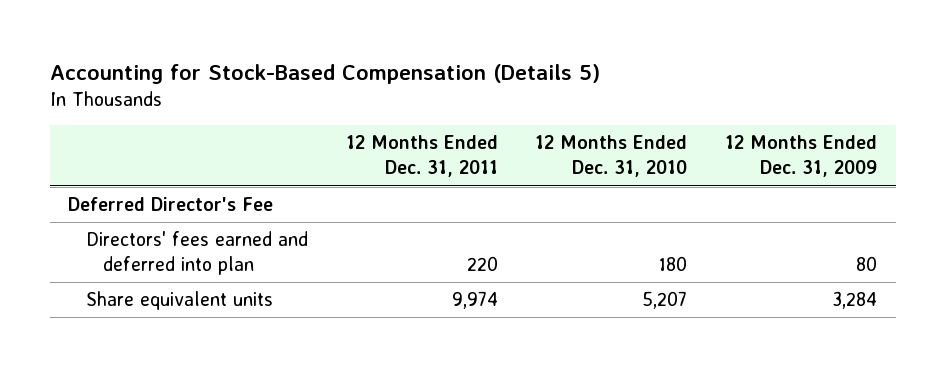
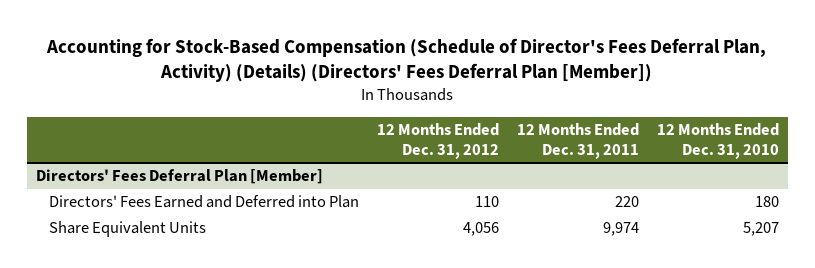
- Accounting for Stock-Based Compensation (Details 5)
+ Accounting for Stock-Based Compensation (Schedule of Director's Fees Deferral Plan, Activity) (Details) (Directors' Fees Deferral Plan [Member])
- | 12 Months Ended Dec. 31, 2011 | 12 Months Ended Dec. 31, 2010 | 12 Months Ended Dec. 31, 2009
+ | 12 Months Ended Dec. 31, 2012 | 12 Months Ended Dec. 31, 2011 | 12 Months Ended Dec. 31, 2010
- Deferred Director's Fee
- Directors' fees earned and deferred into plan | 220 | 180 | 80
- Share equivalent units | 9,974 | 5,207 | 3,284
+ Directors' Fees Deferral Plan [Member]
+ Directors' Fees Earned and Deferred into Plan | 110 | 220 | 180
+ Share Equivalent Units | 4,056 | 9,974 | 5,207

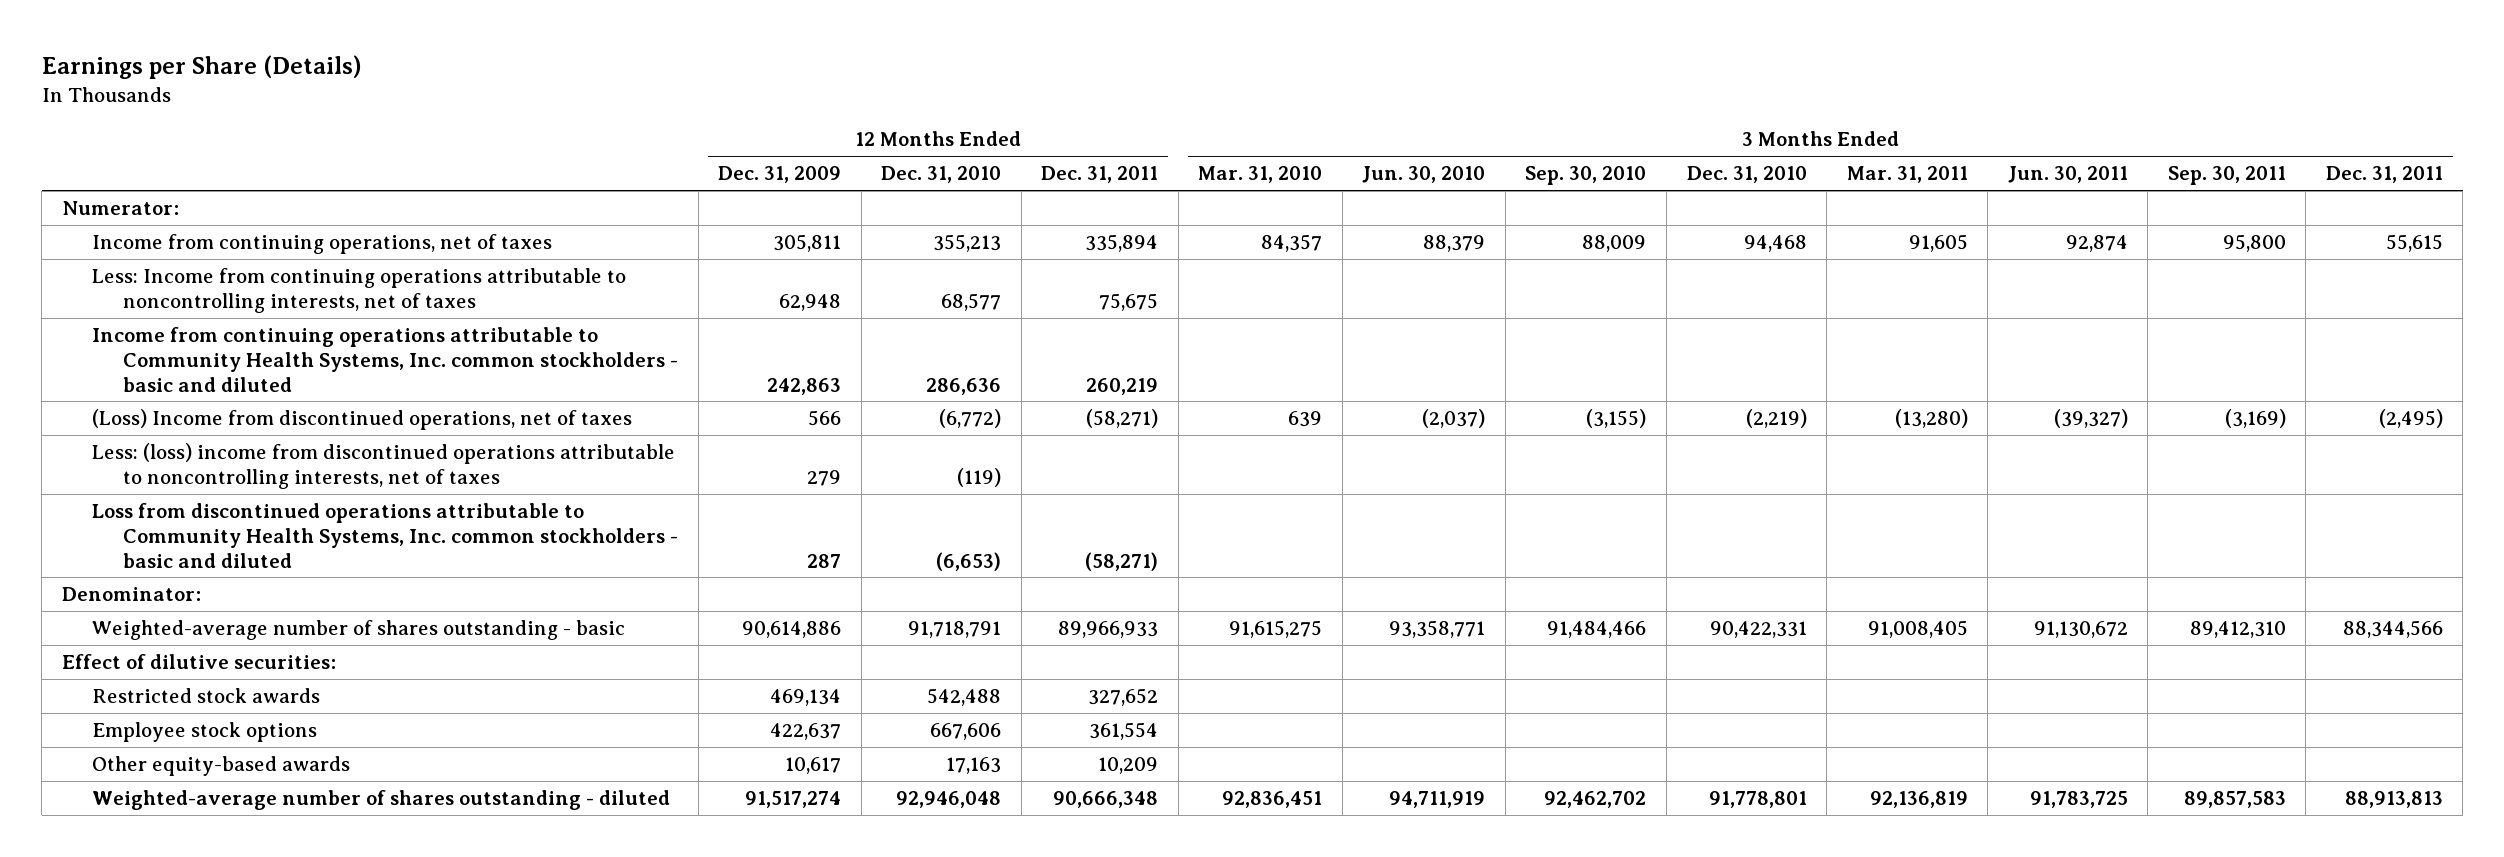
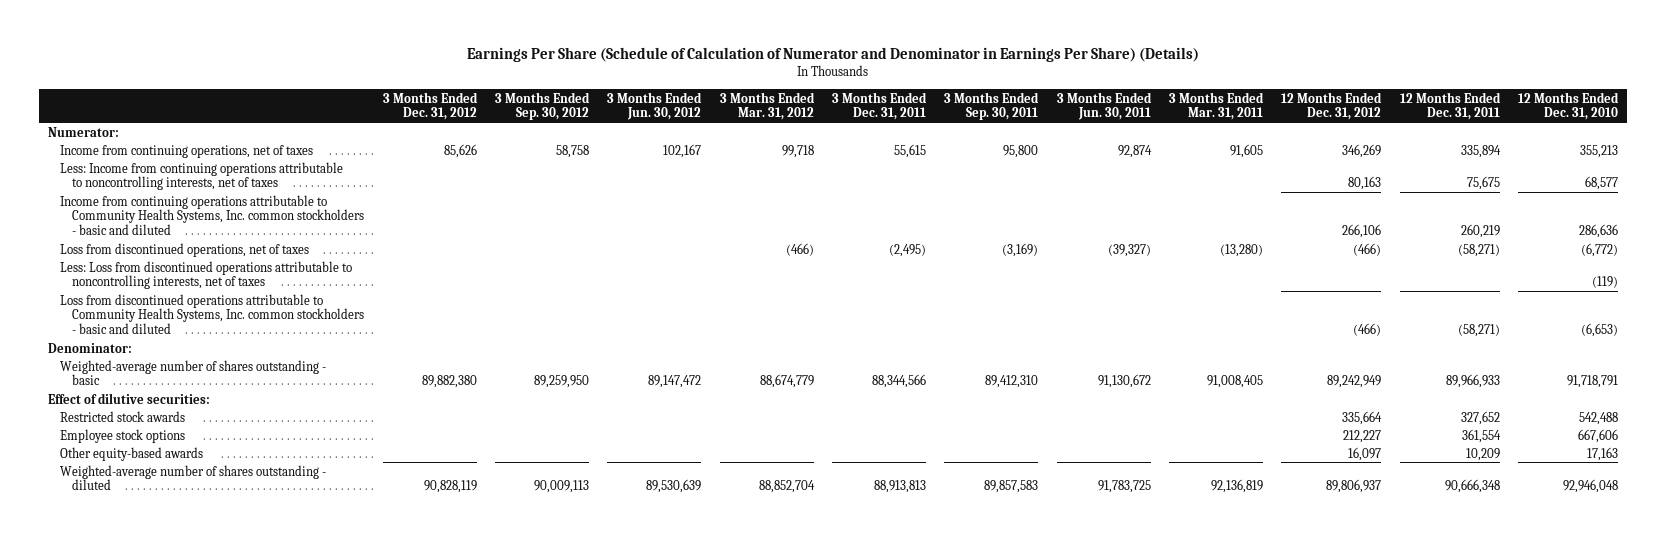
- Earnings per Share (Details)
+ Earnings Per Share (Schedule of Calculation of Numerator and Denominator in Earnings Per Share) (Details)
- | 12 Months Ended Dec. 31, 2009 | 12 Months Ended Dec. 31, 2010 | 12 Months Ended Dec. 31, 2011 | 3 Months Ended Mar. 31, 2010 | 3 Months Ended Jun. 30, 2010 | 3 Months Ended Sep. 30, 2010 | 3 Months Ended Dec. 31, 2010 | 3 Months Ended Mar. 31, 2011 | 3 Months Ended Jun. 30, 2011 | 3 Months Ended Sep. 30, 2011 | 3 Months Ended Dec. 31, 2011
+ | 3 Months Ended Dec. 31, 2012 | 3 Months Ended Sep. 30, 2012 | 3 Months Ended Jun. 30, 2012 | 3 Months Ended Mar. 31, 2012 | 3 Months Ended Dec. 31, 2011 | 3 Months Ended Sep. 30, 2011 | 3 Months Ended Jun. 30, 2011 | 3 Months Ended Mar. 31, 2011 | 12 Months Ended Dec. 31, 2012 | 12 Months Ended Dec. 31, 2011 | 12 Months Ended Dec. 31, 2010
- (Loss) Income from discontinued operations, net of taxes | 566 | (6,772) | (58,271) | 639 | (2,037) | (3,155) | (2,219) | (13,280) | (39,327) | (3,169) | (2,495)
- Less: (loss) income from discontinued operations attributable to noncontrolling interests, net of taxes | 279 | (119) | | | | | | | | |
+ Loss from discontinued operations, net of taxes | | | | (466) | (2,495) | (3,169) | (39,327) | (13,280) | (466) | (58,271) | (6,772)
+ Less: Loss from discontinued operations attributable to noncontrolling interests, net of taxes | | | | | | | | | | | (119)

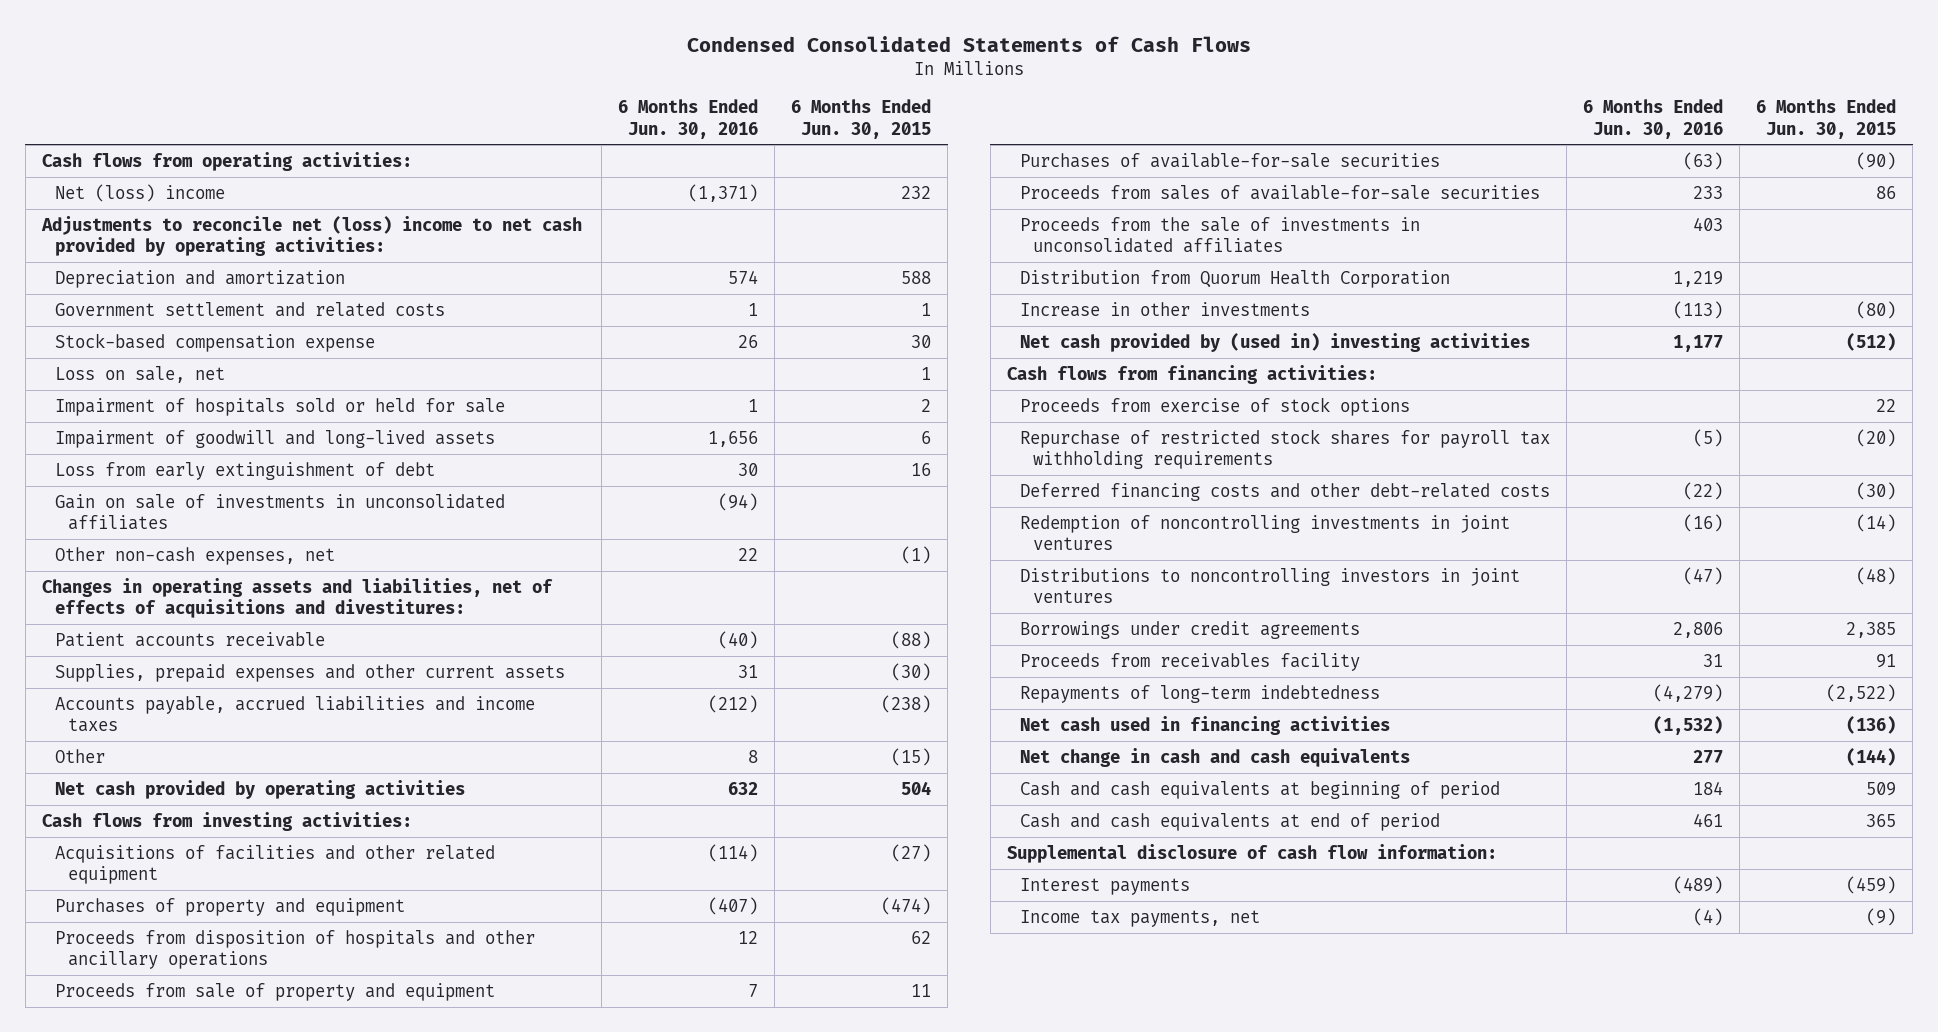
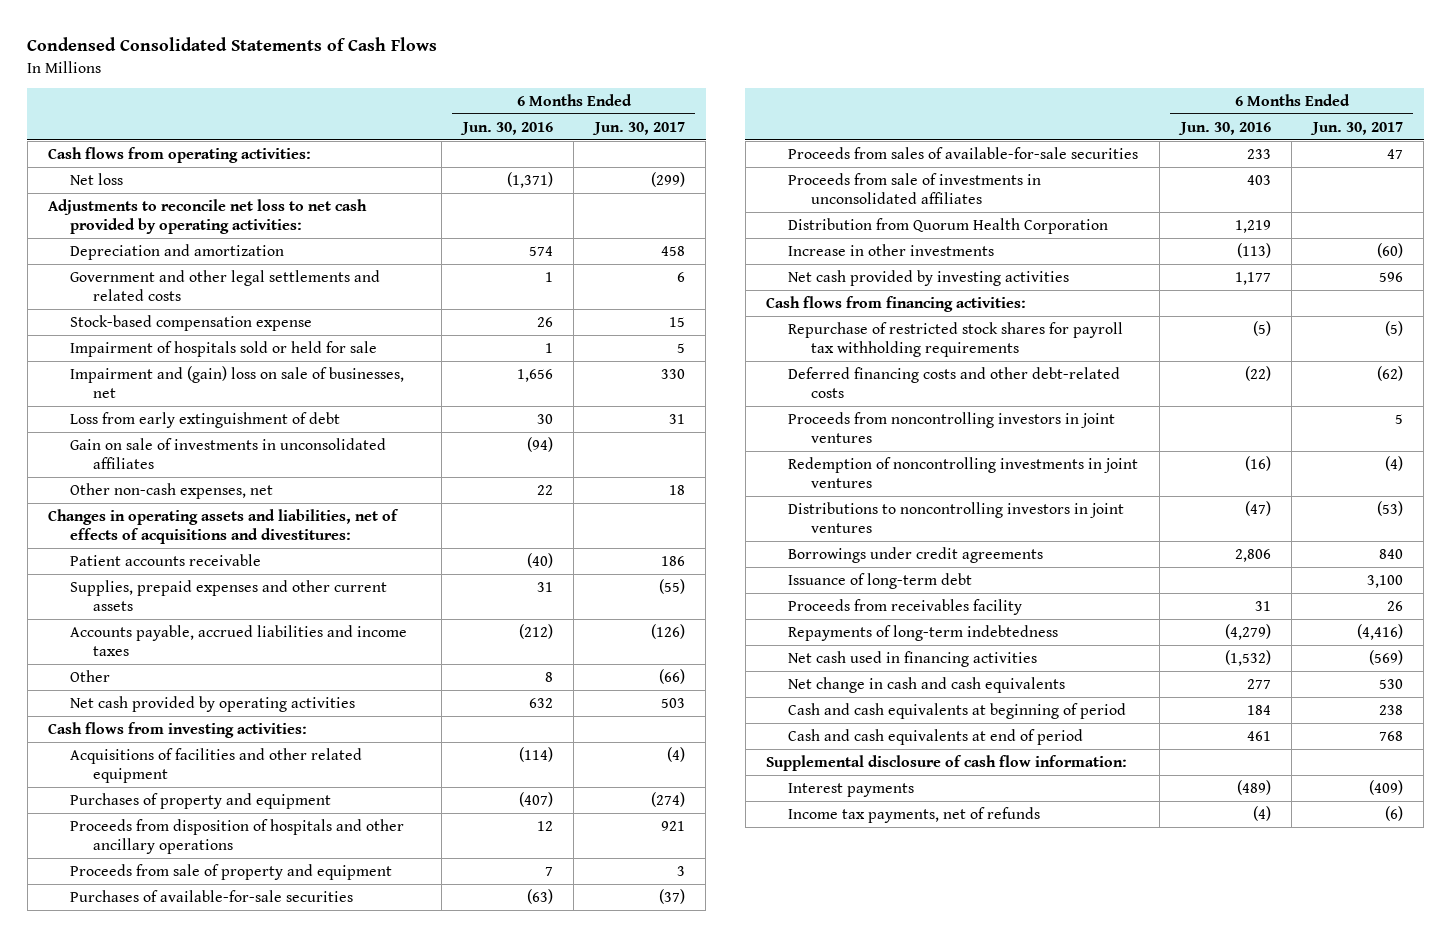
- | 6 Months Ended Jun. 30, 2016 | 6 Months Ended Jun. 30, 2015
+ | 6 Months Ended Jun. 30, 2016 | 6 Months Ended Jun. 30, 2017
- Net (loss) income | (1,371) | 232
- Adjustments to reconcile net (loss) income to net cash provided by operating activities:
+ Net loss | (1,371) | (299)
+ Adjustments to reconcile net loss to net cash provided by operating activities:
- Government settlement and related costs | 1 | 1
+ Government and other legal settlements and related costs | 1 | 6
- Loss on sale, net | | 1
- Impairment of goodwill and long-lived assets | 1,656 | 6
+ Impairment and (gain) loss on sale of businesses, net | 1,656 | 330
- Proceeds from the sale of investments in unconsolidated affiliates | 403 |
+ Proceeds from sale of investments in unconsolidated affiliates | 403 |
- Net cash provided by (used in) investing activities | 1,177 | (512)
+ Net cash provided by investing activities | 1,177 | 596
- Proceeds from exercise of stock options | | 22
+ Proceeds from noncontrolling investors in joint ventures | | 5
+ Issuance of long-term debt | | 3,100
- Income tax payments, net | (4) | (9)
+ Income tax payments, net of refunds | (4) | (6)

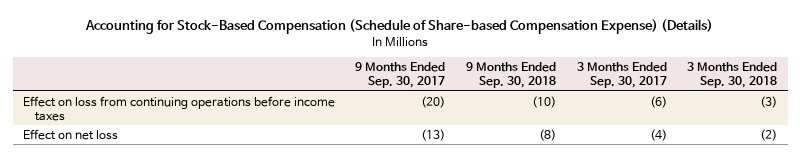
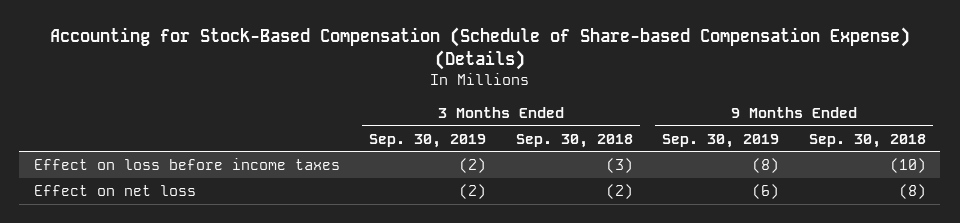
- | 9 Months Ended Sep. 30, 2017 | 9 Months Ended Sep. 30, 2018 | 3 Months Ended Sep. 30, 2017 | 3 Months Ended Sep. 30, 2018
+ | 3 Months Ended Sep. 30, 2019 | 3 Months Ended Sep. 30, 2018 | 9 Months Ended Sep. 30, 2019 | 9 Months Ended Sep. 30, 2018
- Effect on loss from continuing operations before income taxes | (20) | (10) | (6) | (3)
+ Effect on loss before income taxes | (2) | (3) | (8) | (10)

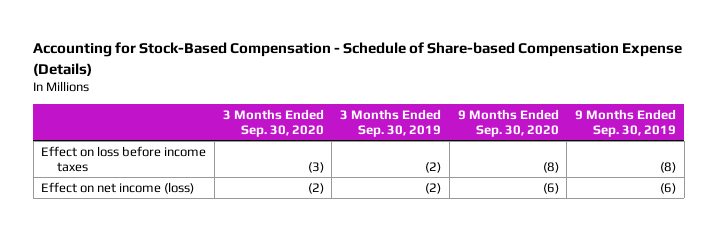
- Accounting for Stock-Based Compensation (Schedule of Share-based Compensation Expense) (Details)
+ Accounting for Stock-Based Compensation - Schedule of Share-based Compensation Expense (Details)
- | 3 Months Ended Sep. 30, 2019 | 3 Months Ended Sep. 30, 2018 | 9 Months Ended Sep. 30, 2019 | 9 Months Ended Sep. 30, 2018
+ | 3 Months Ended Sep. 30, 2020 | 3 Months Ended Sep. 30, 2019 | 9 Months Ended Sep. 30, 2020 | 9 Months Ended Sep. 30, 2019
- Effect on net loss | (2) | (2) | (6) | (8)
+ Effect on net income (loss) | (2) | (2) | (6) | (6)

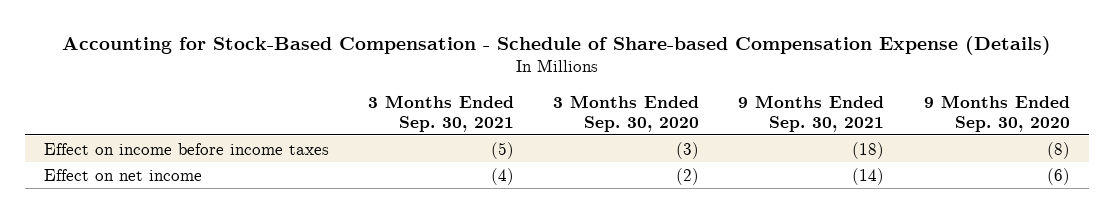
- | 3 Months Ended Sep. 30, 2020 | 3 Months Ended Sep. 30, 2019 | 9 Months Ended Sep. 30, 2020 | 9 Months Ended Sep. 30, 2019
+ | 3 Months Ended Sep. 30, 2021 | 3 Months Ended Sep. 30, 2020 | 9 Months Ended Sep. 30, 2021 | 9 Months Ended Sep. 30, 2020
- Effect on loss before income taxes | (3) | (2) | (8) | (8)
- Effect on net income (loss) | (2) | (2) | (6) | (6)
+ Effect on income before income taxes | (5) | (3) | (18) | (8)
+ Effect on net income | (4) | (2) | (14) | (6)

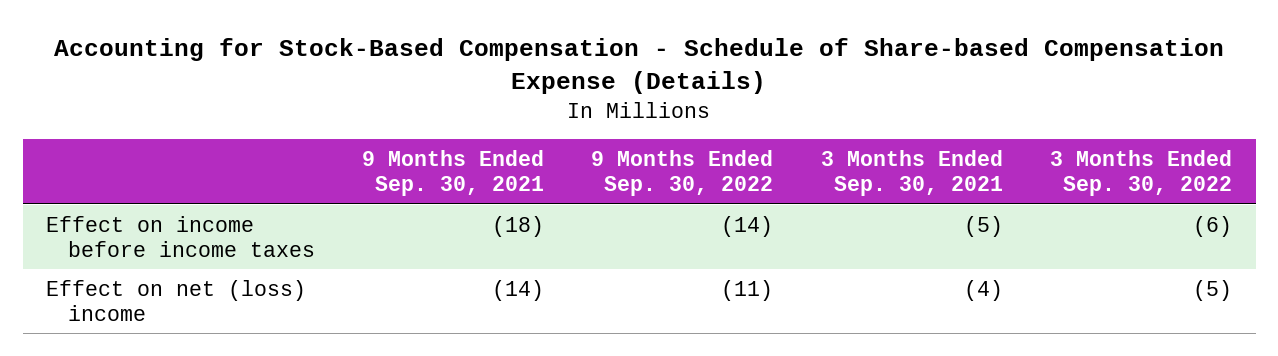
- | 3 Months Ended Sep. 30, 2021 | 3 Months Ended Sep. 30, 2020 | 9 Months Ended Sep. 30, 2021 | 9 Months Ended Sep. 30, 2020
+ | 9 Months Ended Sep. 30, 2021 | 9 Months Ended Sep. 30, 2022 | 3 Months Ended Sep. 30, 2021 | 3 Months Ended Sep. 30, 2022
- Effect on net income | (4) | (2) | (14) | (6)
+ Effect on net (loss) income | (14) | (11) | (4) | (5)

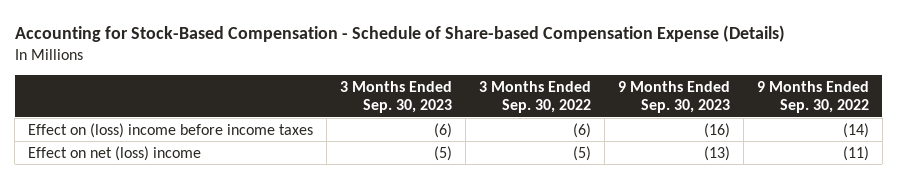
- | 9 Months Ended Sep. 30, 2021 | 9 Months Ended Sep. 30, 2022 | 3 Months Ended Sep. 30, 2021 | 3 Months Ended Sep. 30, 2022
+ | 3 Months Ended Sep. 30, 2023 | 3 Months Ended Sep. 30, 2022 | 9 Months Ended Sep. 30, 2023 | 9 Months Ended Sep. 30, 2022
- Effect on income before income taxes | (18) | (14) | (5) | (6)
+ Effect on (loss) income before income taxes | (6) | (6) | (16) | (14)

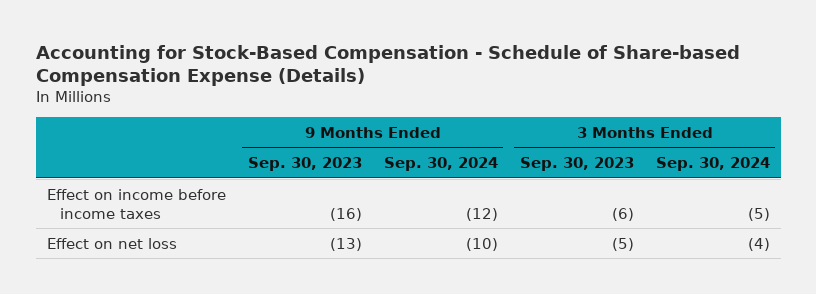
- | 3 Months Ended Sep. 30, 2023 | 3 Months Ended Sep. 30, 2022 | 9 Months Ended Sep. 30, 2023 | 9 Months Ended Sep. 30, 2022
+ | 9 Months Ended Sep. 30, 2023 | 9 Months Ended Sep. 30, 2024 | 3 Months Ended Sep. 30, 2023 | 3 Months Ended Sep. 30, 2024
- Effect on (loss) income before income taxes | (6) | (6) | (16) | (14)
- Effect on net (loss) income | (5) | (5) | (13) | (11)
+ Effect on income before income taxes | (16) | (12) | (6) | (5)
+ Effect on net loss | (13) | (10) | (5) | (4)

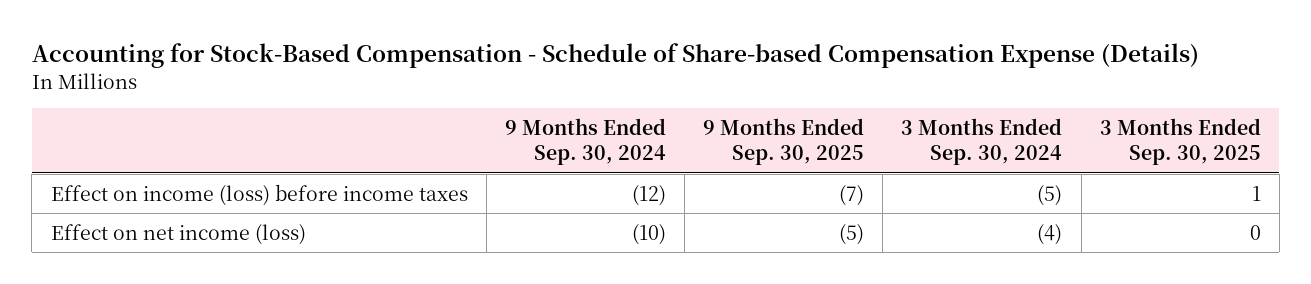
- | 9 Months Ended Sep. 30, 2023 | 9 Months Ended Sep. 30, 2024 | 3 Months Ended Sep. 30, 2023 | 3 Months Ended Sep. 30, 2024
+ | 9 Months Ended Sep. 30, 2024 | 9 Months Ended Sep. 30, 2025 | 3 Months Ended Sep. 30, 2024 | 3 Months Ended Sep. 30, 2025
- Effect on income before income taxes | (16) | (12) | (6) | (5)
- Effect on net loss | (13) | (10) | (5) | (4)
+ Effect on income (loss) before income taxes | (12) | (7) | (5) | 1
+ Effect on net income (loss) | (10) | (5) | (4) | 0

